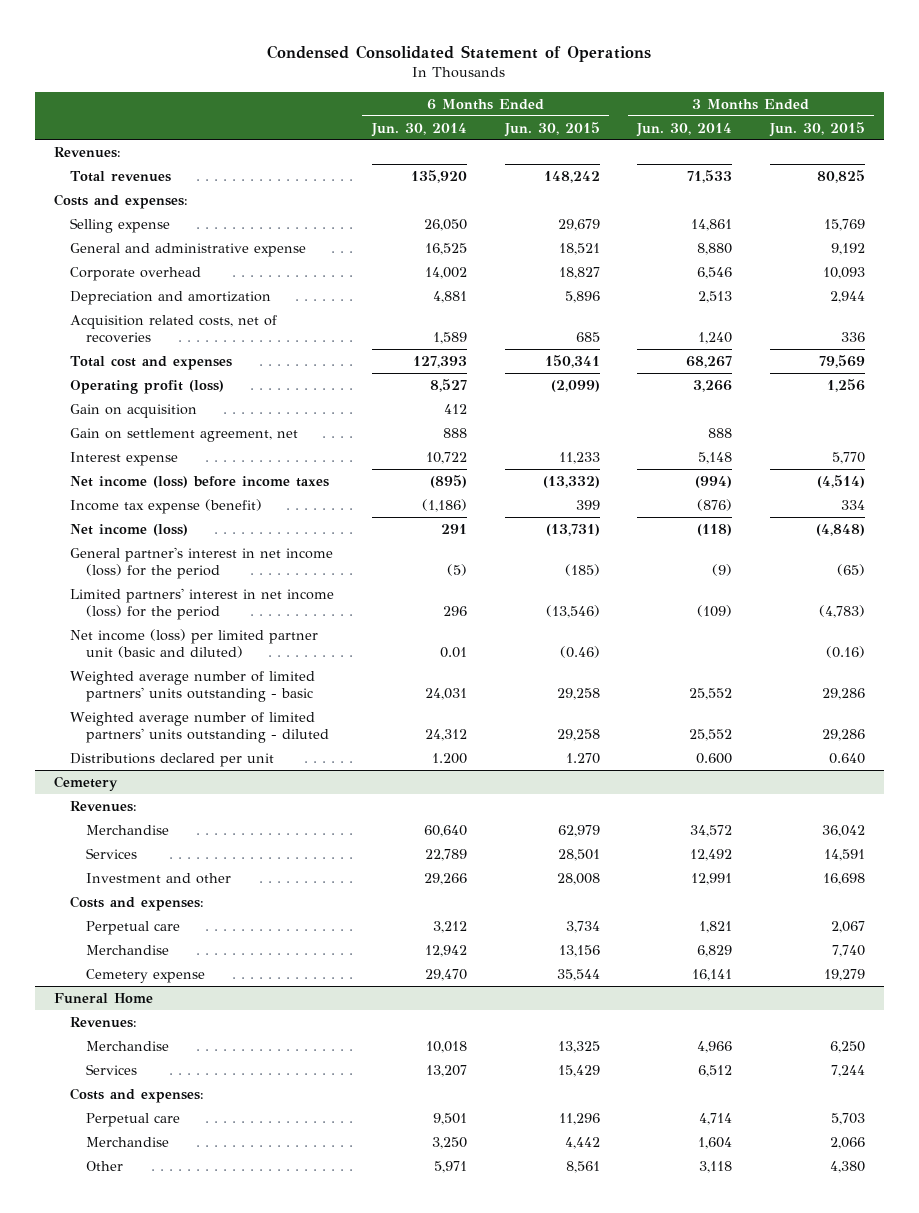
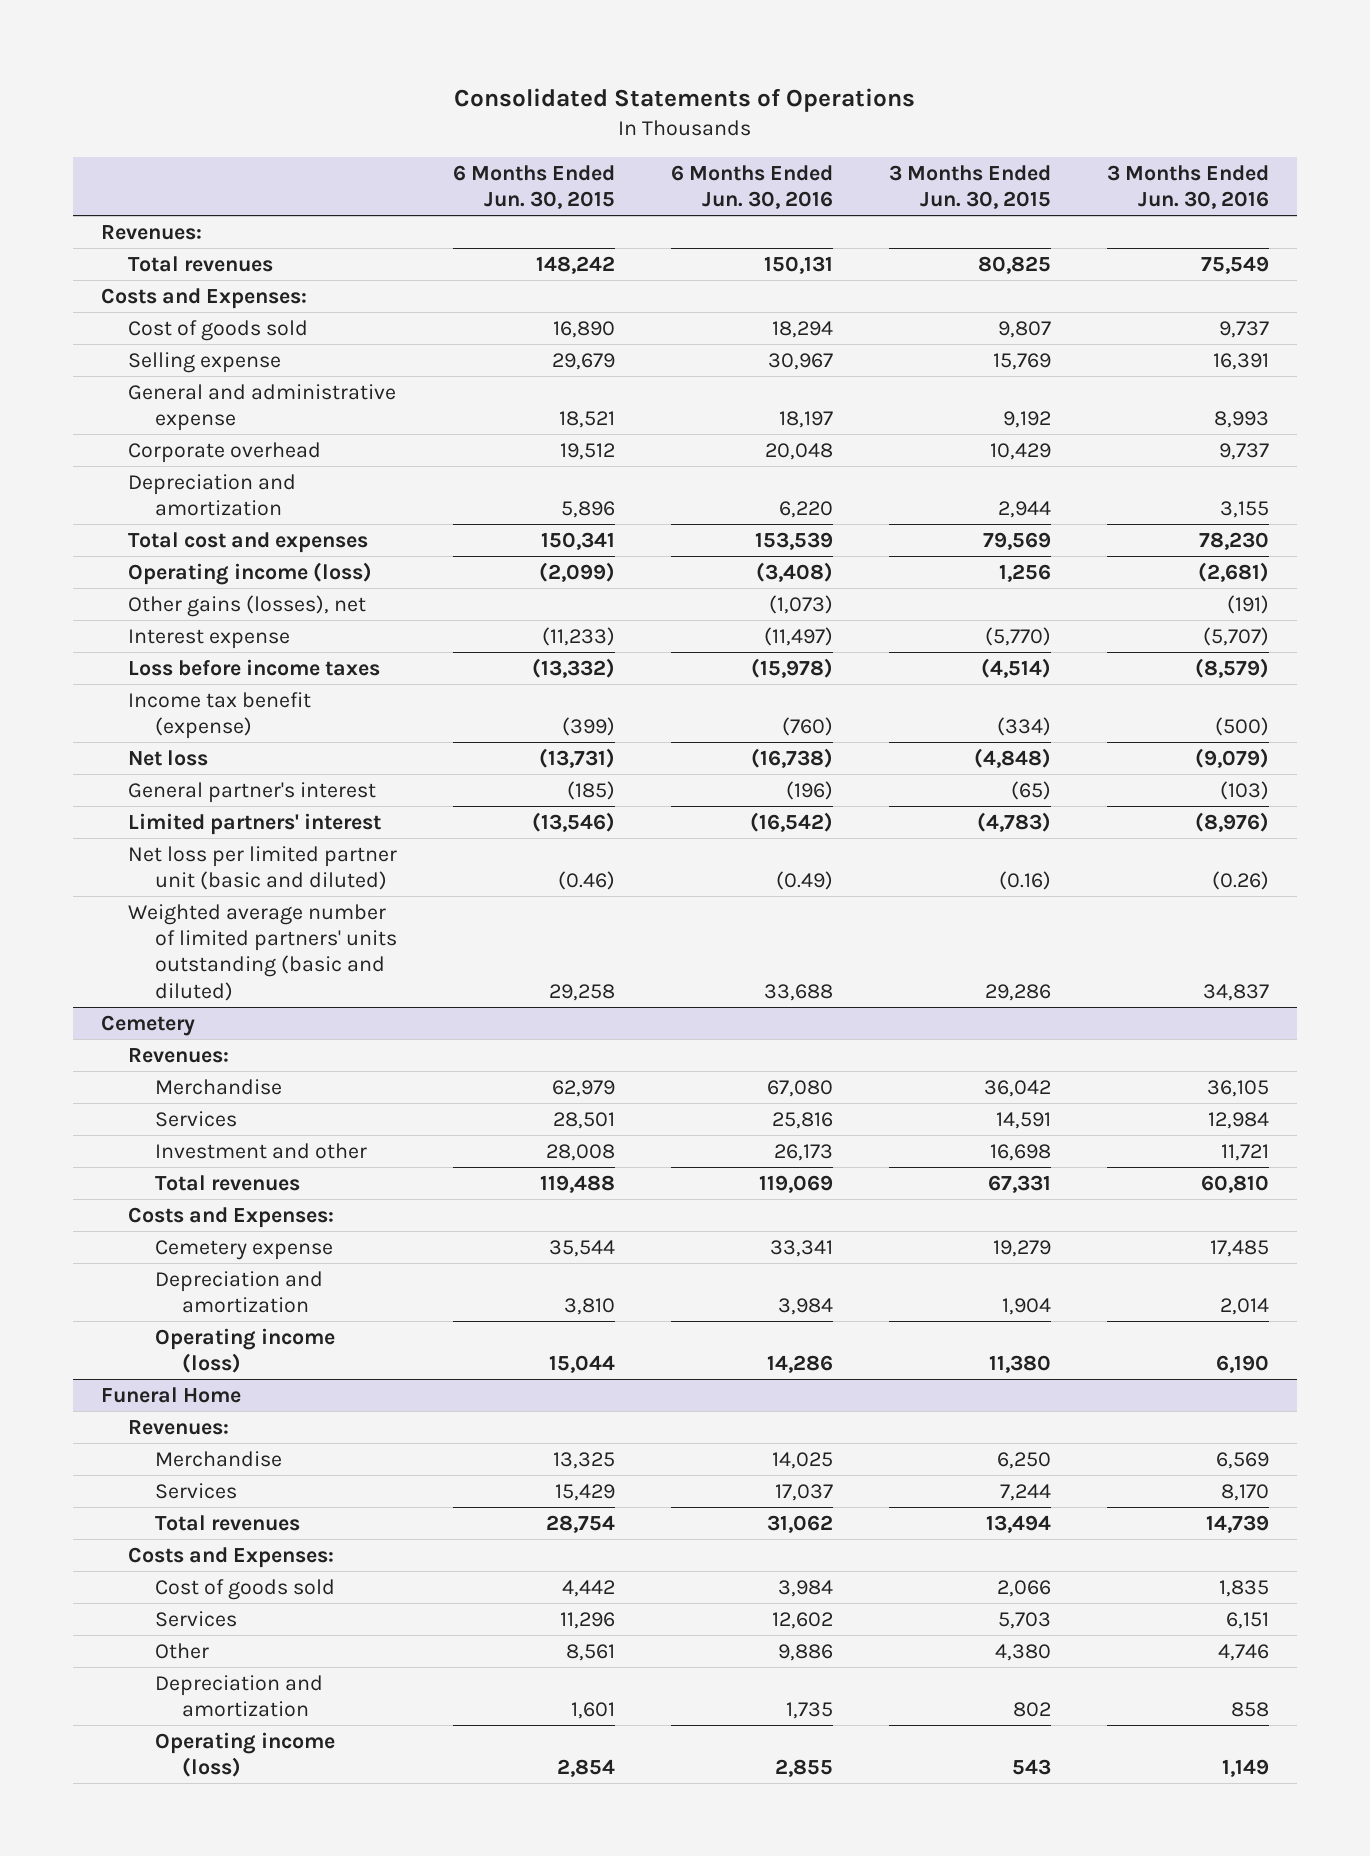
- Condensed Consolidated Statement of Operations
+ Consolidated Statements of Operations
- | 6 Months Ended Jun. 30, 2014 | 6 Months Ended Jun. 30, 2015 | 3 Months Ended Jun. 30, 2014 | 3 Months Ended Jun. 30, 2015
+ | 6 Months Ended Jun. 30, 2015 | 6 Months Ended Jun. 30, 2016 | 3 Months Ended Jun. 30, 2015 | 3 Months Ended Jun. 30, 2016
- Costs and expenses:
+ Costs and Expenses:
+ Cost of goods sold | 16,890 | 18,294 | 9,807 | 9,737
- Corporate overhead | 14,002 | 18,827 | 6,546 | 10,093
+ Corporate overhead | 19,512 | 20,048 | 10,429 | 9,737
- Acquisition related costs, net of recoveries | 1,589 | 685 | 1,240 | 336
- Operating profit (loss) | 8,527 | (2,099) | 3,266 | 1,256
- Gain on acquisition | 412 | | |
- Gain on settlement agreement, net | 888 | | 888 |
- Interest expense | 10,722 | 11,233 | 5,148 | 5,770
- Net income (loss) before income taxes | (895) | (13,332) | (994) | (4,514)
- Income tax expense (benefit) | (1,186) | 399 | (876) | 334
- Net income (loss) | 291 | (13,731) | (118) | (4,848)
- General partner's interest in net income (loss) for the period | (5) | (185) | (9) | (65)
- Limited partners' interest in net income (loss) for the period | 296 | (13,546) | (109) | (4,783)
- Net income (loss) per limited partner unit (basic and diluted) | 0.01 | (0.46) | | (0.16)
- Weighted average number of limited partners' units outstanding - basic | 24,031 | 29,258 | 25,552 | 29,286
- Weighted average number of limited partners' units outstanding - diluted | 24,312 | 29,258 | 25,552 | 29,286
- Distributions declared per unit | 1.200 | 1.270 | 0.600 | 0.640
+ Operating income (loss) | (2,099) | (3,408) | 1,256 | (2,681)
+ Other gains (losses), net | | (1,073) | | (191)
+ Interest expense | (11,233) | (11,497) | (5,770) | (5,707)
+ Loss before income taxes | (13,332) | (15,978) | (4,514) | (8,579)
+ Income tax benefit (expense) | (399) | (760) | (334) | (500)
+ Net loss | (13,731) | (16,738) | (4,848) | (9,079)
+ General partner's interest | (185) | (196) | (65) | (103)
+ Limited partners' interest | (13,546) | (16,542) | (4,783) | (8,976)
+ Net loss per limited partner unit (basic and diluted) | (0.46) | (0.49) | (0.16) | (0.26)
+ Weighted average number of limited partners' units outstanding (basic and diluted) | 29,258 | 33,688 | 29,286 | 34,837
@ Cemetery
- Costs and expenses:
- Perpetual care | 3,212 | 3,734 | 1,821 | 2,067
- Merchandise | 12,942 | 13,156 | 6,829 | 7,740
+ Total revenues | 119,488 | 119,069 | 67,331 | 60,810
+ Costs and Expenses:
+ Depreciation and amortization | 3,810 | 3,984 | 1,904 | 2,014
+ Operating income (loss) | 15,044 | 14,286 | 11,380 | 6,190
@ Funeral Home
- Costs and expenses:
- Perpetual care | 9,501 | 11,296 | 4,714 | 5,703
- Merchandise | 3,250 | 4,442 | 1,604 | 2,066
+ Total revenues | 28,754 | 31,062 | 13,494 | 14,739
+ Costs and Expenses:
+ Cost of goods sold | 4,442 | 3,984 | 2,066 | 1,835
+ Services | 11,296 | 12,602 | 5,703 | 6,151
+ Depreciation and amortization | 1,601 | 1,735 | 802 | 858
+ Operating income (loss) | 2,854 | 2,855 | 543 | 1,149

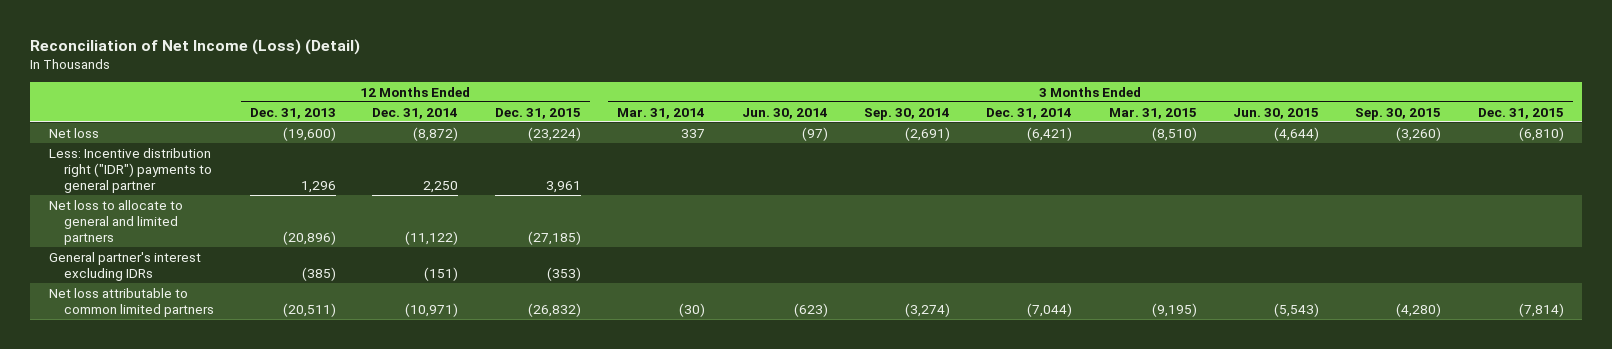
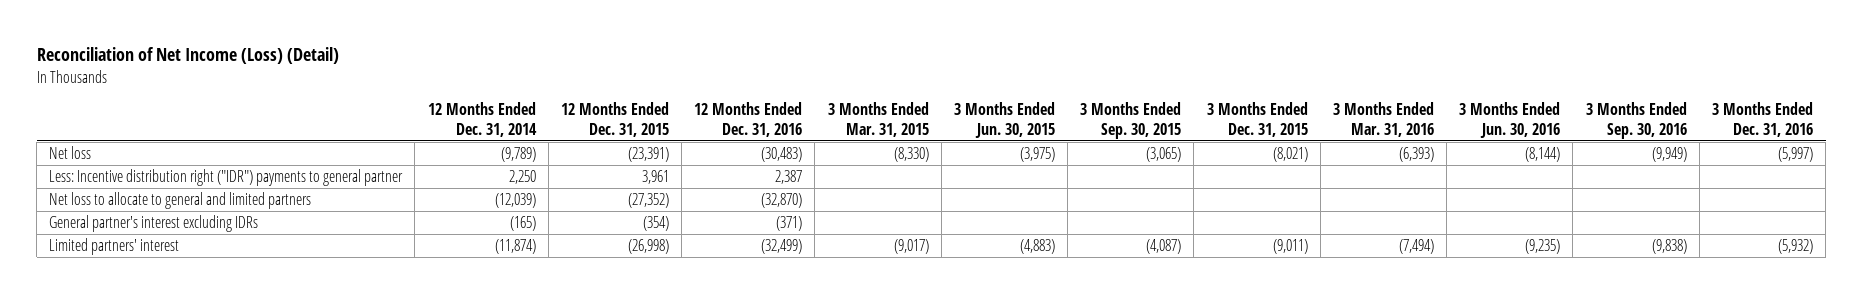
- | 12 Months Ended Dec. 31, 2013 | 12 Months Ended Dec. 31, 2014 | 12 Months Ended Dec. 31, 2015 | 3 Months Ended Mar. 31, 2014 | 3 Months Ended Jun. 30, 2014 | 3 Months Ended Sep. 30, 2014 | 3 Months Ended Dec. 31, 2014 | 3 Months Ended Mar. 31, 2015 | 3 Months Ended Jun. 30, 2015 | 3 Months Ended Sep. 30, 2015 | 3 Months Ended Dec. 31, 2015
+ | 12 Months Ended Dec. 31, 2014 | 12 Months Ended Dec. 31, 2015 | 12 Months Ended Dec. 31, 2016 | 3 Months Ended Mar. 31, 2015 | 3 Months Ended Jun. 30, 2015 | 3 Months Ended Sep. 30, 2015 | 3 Months Ended Dec. 31, 2015 | 3 Months Ended Mar. 31, 2016 | 3 Months Ended Jun. 30, 2016 | 3 Months Ended Sep. 30, 2016 | 3 Months Ended Dec. 31, 2016
- Net loss | (19,600) | (8,872) | (23,224) | 337 | (97) | (2,691) | (6,421) | (8,510) | (4,644) | (3,260) | (6,810)
+ Net loss | (9,789) | (23,391) | (30,483) | (8,330) | (3,975) | (3,065) | (8,021) | (6,393) | (8,144) | (9,949) | (5,997)
- Net loss to allocate to general and limited partners | (20,896) | (11,122) | (27,185) | | | | | | | |
- General partner's interest excluding IDRs | (385) | (151) | (353) | | | | | | | |
- Net loss attributable to common limited partners | (20,511) | (10,971) | (26,832) | (30) | (623) | (3,274) | (7,044) | (9,195) | (5,543) | (4,280) | (7,814)
+ Net loss to allocate to general and limited partners | (12,039) | (27,352) | (32,870) | | | | | | | |
+ General partner's interest excluding IDRs | (165) | (354) | (371) | | | | | | | |
+ Limited partners' interest | (11,874) | (26,998) | (32,499) | (9,017) | (4,883) | (4,087) | (9,011) | (7,494) | (9,235) | (9,838) | (5,932)

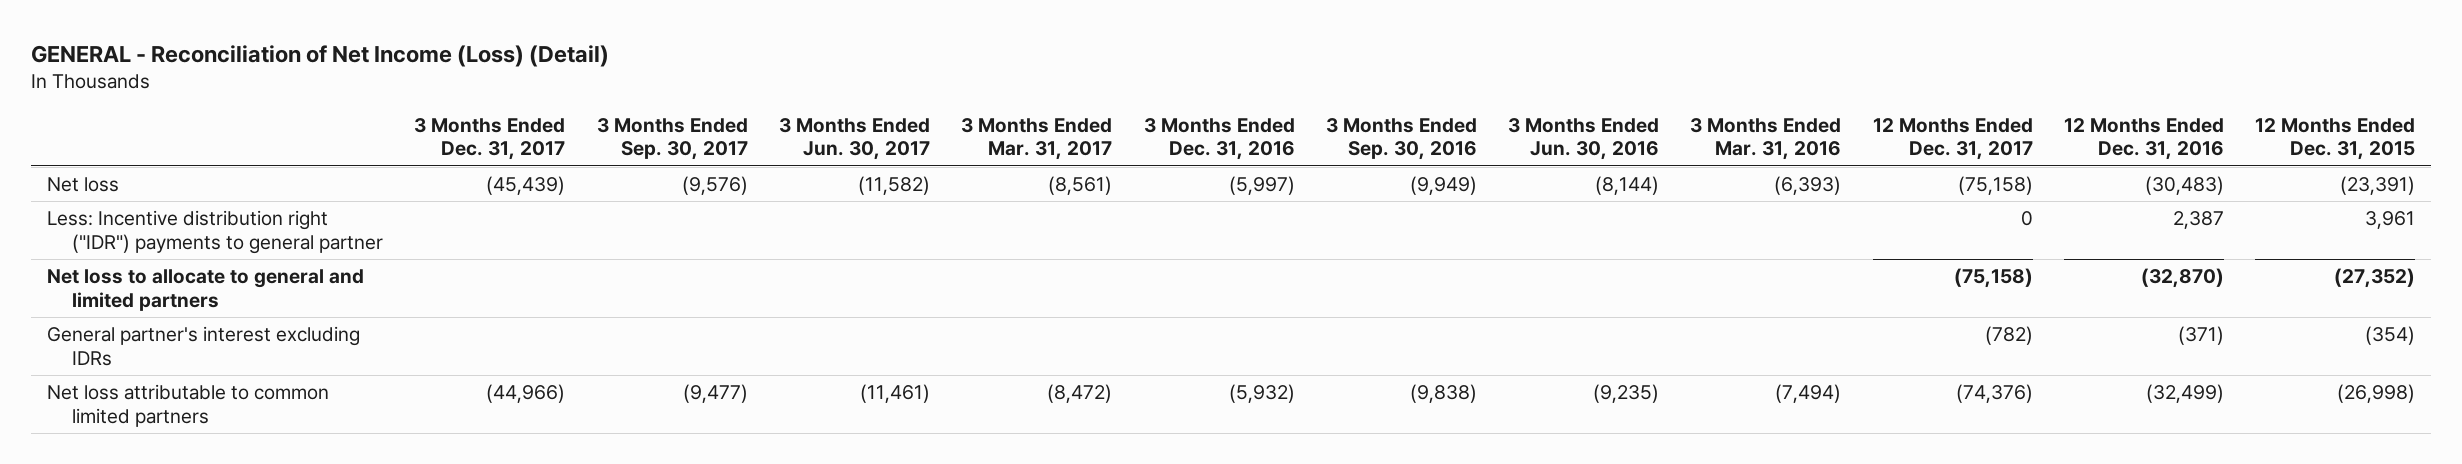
- Reconciliation of Net Income (Loss) (Detail)
+ GENERAL - Reconciliation of Net Income (Loss) (Detail)
- | 12 Months Ended Dec. 31, 2014 | 12 Months Ended Dec. 31, 2015 | 12 Months Ended Dec. 31, 2016 | 3 Months Ended Mar. 31, 2015 | 3 Months Ended Jun. 30, 2015 | 3 Months Ended Sep. 30, 2015 | 3 Months Ended Dec. 31, 2015 | 3 Months Ended Mar. 31, 2016 | 3 Months Ended Jun. 30, 2016 | 3 Months Ended Sep. 30, 2016 | 3 Months Ended Dec. 31, 2016
+ | 3 Months Ended Dec. 31, 2017 | 3 Months Ended Sep. 30, 2017 | 3 Months Ended Jun. 30, 2017 | 3 Months Ended Mar. 31, 2017 | 3 Months Ended Dec. 31, 2016 | 3 Months Ended Sep. 30, 2016 | 3 Months Ended Jun. 30, 2016 | 3 Months Ended Mar. 31, 2016 | 12 Months Ended Dec. 31, 2017 | 12 Months Ended Dec. 31, 2016 | 12 Months Ended Dec. 31, 2015
- Limited partners' interest | (11,874) | (26,998) | (32,499) | (9,017) | (4,883) | (4,087) | (9,011) | (7,494) | (9,235) | (9,838) | (5,932)
+ Net loss attributable to common limited partners | (44,966) | (9,477) | (11,461) | (8,472) | (5,932) | (9,838) | (9,235) | (7,494) | (74,376) | (32,499) | (26,998)

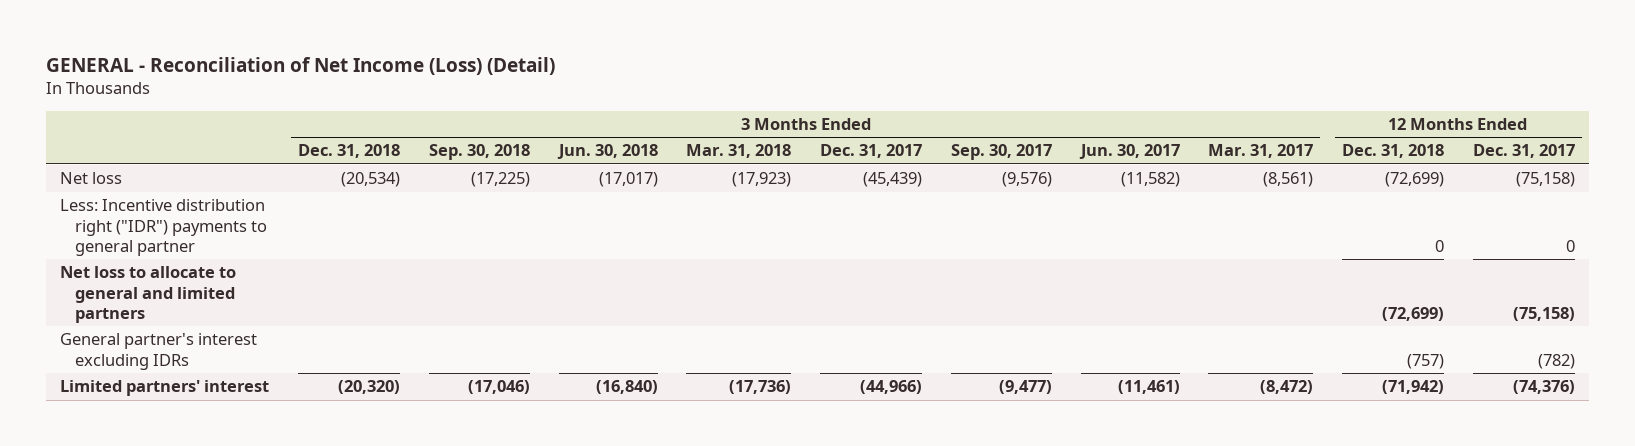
- | 3 Months Ended Dec. 31, 2017 | 3 Months Ended Sep. 30, 2017 | 3 Months Ended Jun. 30, 2017 | 3 Months Ended Mar. 31, 2017 | 3 Months Ended Dec. 31, 2016 | 3 Months Ended Sep. 30, 2016 | 3 Months Ended Jun. 30, 2016 | 3 Months Ended Mar. 31, 2016 | 12 Months Ended Dec. 31, 2017 | 12 Months Ended Dec. 31, 2016 | 12 Months Ended Dec. 31, 2015
+ | 3 Months Ended Dec. 31, 2018 | 3 Months Ended Sep. 30, 2018 | 3 Months Ended Jun. 30, 2018 | 3 Months Ended Mar. 31, 2018 | 3 Months Ended Dec. 31, 2017 | 3 Months Ended Sep. 30, 2017 | 3 Months Ended Jun. 30, 2017 | 3 Months Ended Mar. 31, 2017 | 12 Months Ended Dec. 31, 2018 | 12 Months Ended Dec. 31, 2017
- Net loss attributable to common limited partners | (44,966) | (9,477) | (11,461) | (8,472) | (5,932) | (9,838) | (9,235) | (7,494) | (74,376) | (32,499) | (26,998)
+ Limited partners' interest | (20,320) | (17,046) | (16,840) | (17,736) | (44,966) | (9,477) | (11,461) | (8,472) | (71,942) | (74,376)

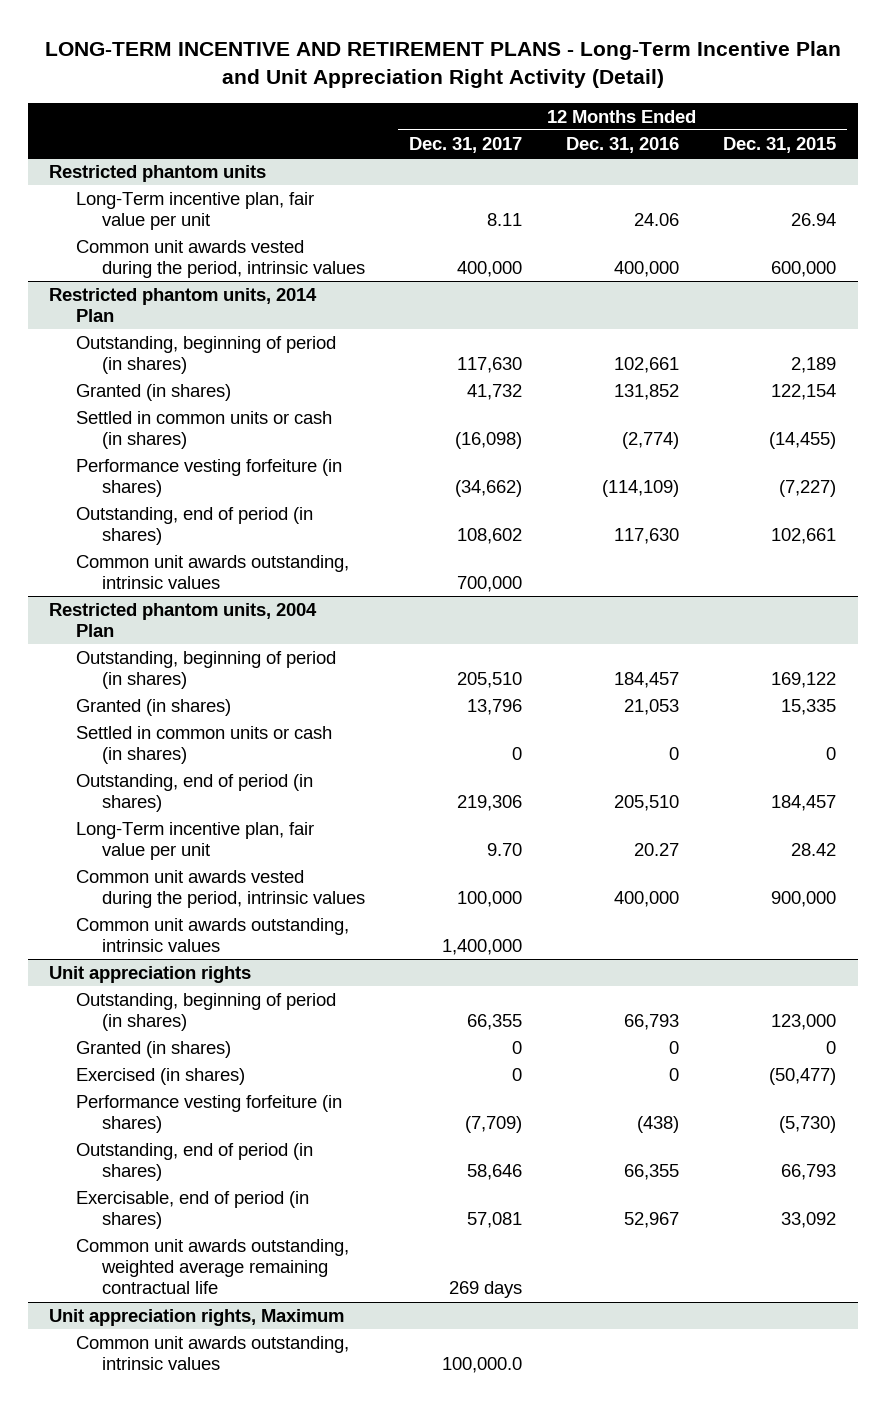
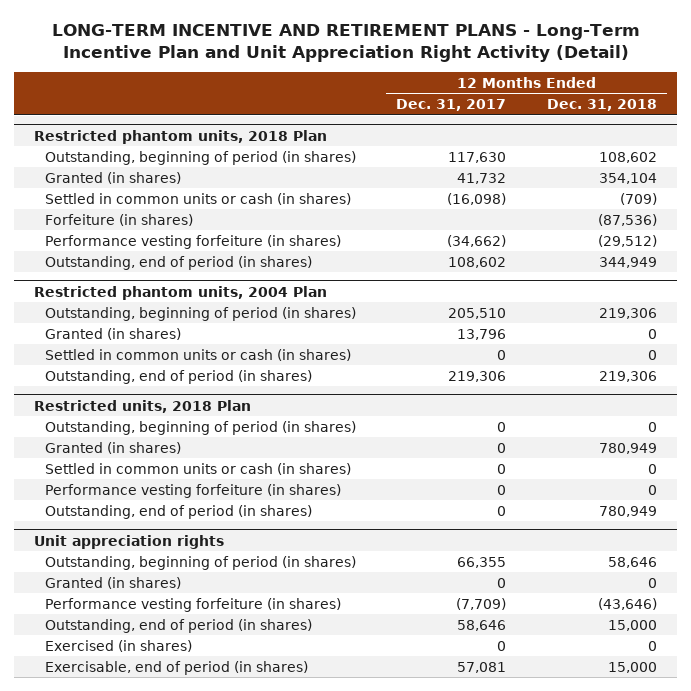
- | 12 Months Ended Dec. 31, 2017 | 12 Months Ended Dec. 31, 2016 | 12 Months Ended Dec. 31, 2015
+ | 12 Months Ended Dec. 31, 2017 | 12 Months Ended Dec. 31, 2018
- Restricted phantom units
- Long-Term incentive plan, fair value per unit | 8.11 | 24.06 | 26.94
- Common unit awards vested during the period, intrinsic values | 400,000 | 400,000 | 600,000
- Restricted phantom units, 2014 Plan
+ Restricted phantom units, 2018 Plan
+ Forfeiture (in shares) | | (87,536)
- Common unit awards outstanding, intrinsic values | 700,000 | |
@ Restricted phantom units, 2004 Plan
- Long-Term incentive plan, fair value per unit | 9.70 | 20.27 | 28.42
- Common unit awards vested during the period, intrinsic values | 100,000 | 400,000 | 900,000
- Common unit awards outstanding, intrinsic values | 1,400,000 | |
+ Restricted units, 2018 Plan
+ Outstanding, beginning of period (in shares) | 0 | 0
+ Granted (in shares) | 0 | 780,949
+ Settled in common units or cash (in shares) | 0 | 0
+ Performance vesting forfeiture (in shares) | 0 | 0
+ Outstanding, end of period (in shares) | 0 | 780,949
@ Unit appreciation rights
moved down: Exercised (in shares) | 0 | 0
- Common unit awards outstanding, weighted average remaining contractual life | 269 days | |
- Unit appreciation rights, Maximum
- Common unit awards outstanding, intrinsic values | 100,000.0 | |

